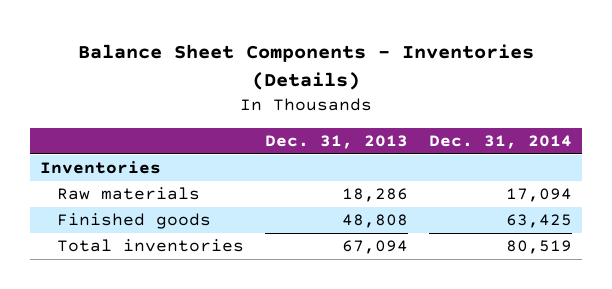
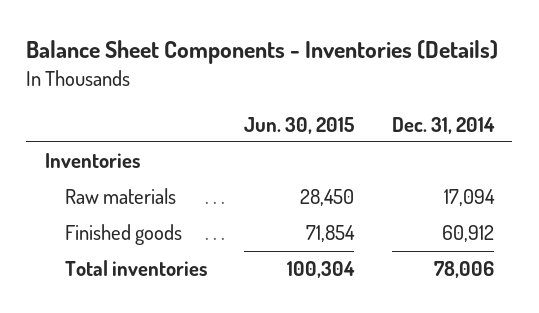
- | Dec. 31, 2013 | Dec. 31, 2014
+ | Jun. 30, 2015 | Dec. 31, 2014
- Finished goods | 48,808 | 63,425
- Total inventories | 67,094 | 80,519
+ Finished goods | 71,854 | 60,912
+ Total inventories | 100,304 | 78,006

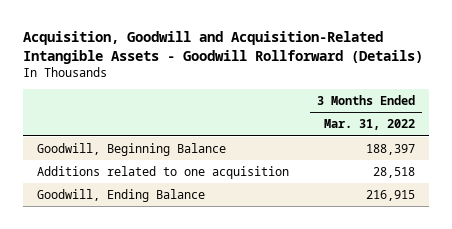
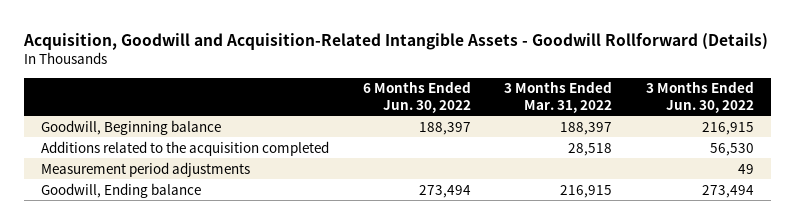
- | 3 Months Ended Mar. 31, 2022
+ | 6 Months Ended Jun. 30, 2022 | 3 Months Ended Mar. 31, 2022 | 3 Months Ended Jun. 30, 2022
- Goodwill, Beginning Balance | 188,397
- Additions related to one acquisition | 28,518
- Goodwill, Ending Balance | 216,915
+ Goodwill, Beginning balance | 188,397 | 188,397 | 216,915
+ Additions related to the acquisition completed | | 28,518 | 56,530
+ Measurement period adjustments | | | 49
+ Goodwill, Ending balance | 273,494 | 216,915 | 273,494

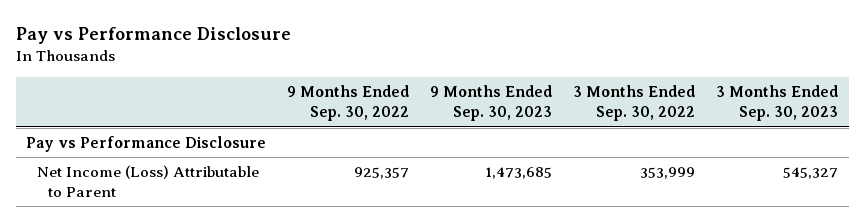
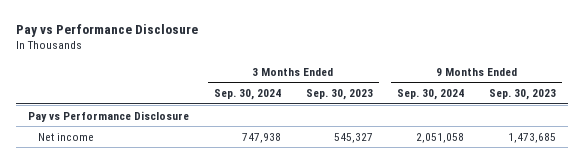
- | 9 Months Ended Sep. 30, 2022 | 9 Months Ended Sep. 30, 2023 | 3 Months Ended Sep. 30, 2022 | 3 Months Ended Sep. 30, 2023
+ | 3 Months Ended Sep. 30, 2024 | 3 Months Ended Sep. 30, 2023 | 9 Months Ended Sep. 30, 2024 | 9 Months Ended Sep. 30, 2023
- Net Income (Loss) Attributable to Parent | 925,357 | 1,473,685 | 353,999 | 545,327
+ Net income | 747,938 | 545,327 | 2,051,058 | 1,473,685

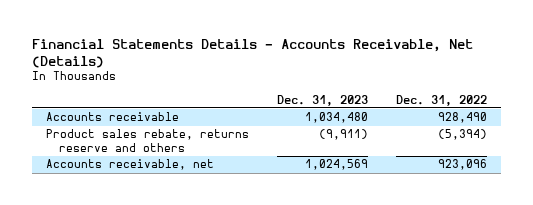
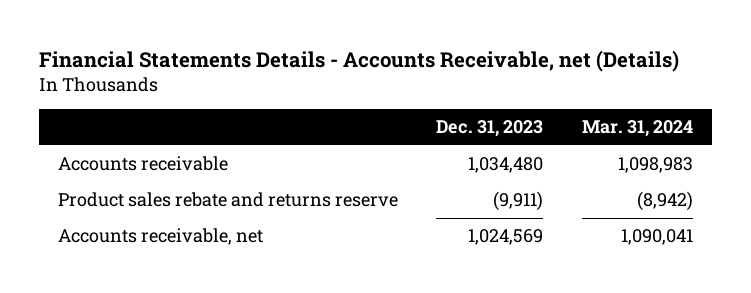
- Financial Statements Details - Accounts Receivable, Net (Details)
+ Financial Statements Details - Accounts Receivable, net (Details)
- | Dec. 31, 2023 | Dec. 31, 2022
+ | Dec. 31, 2023 | Mar. 31, 2024
- Product sales rebate, returns reserve and others | (9,911) | (5,394)
+ Product sales rebate and returns reserve | (9,911) | (8,942)

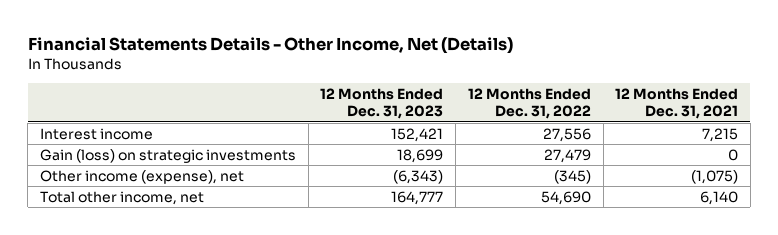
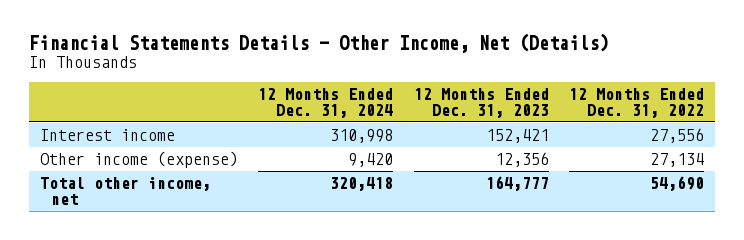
- | 12 Months Ended Dec. 31, 2023 | 12 Months Ended Dec. 31, 2022 | 12 Months Ended Dec. 31, 2021
+ | 12 Months Ended Dec. 31, 2024 | 12 Months Ended Dec. 31, 2023 | 12 Months Ended Dec. 31, 2022
- Gain (loss) on strategic investments | 18,699 | 27,479 | 0
- Other income (expense), net | (6,343) | (345) | (1,075)
+ Other income (expense) | 9,420 | 12,356 | 27,134

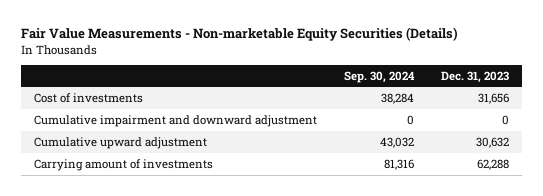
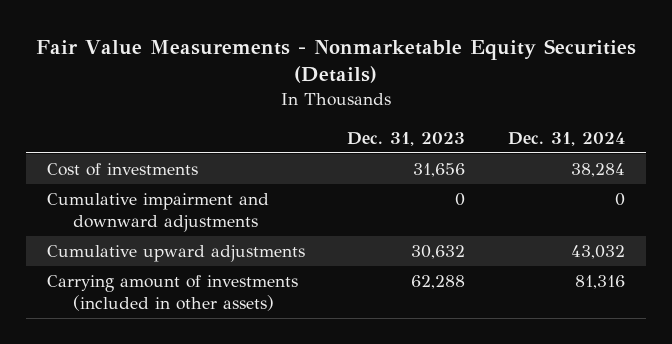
- Fair Value Measurements - Non-marketable Equity Securities (Details)
+ Fair Value Measurements - Nonmarketable Equity Securities (Details)
- | Sep. 30, 2024 | Dec. 31, 2023
+ | Dec. 31, 2023 | Dec. 31, 2024
- Cumulative impairment and downward adjustment | 0 | 0
- Cumulative upward adjustment | 43,032 | 30,632
- Carrying amount of investments | 81,316 | 62,288
+ Cumulative impairment and downward adjustments | 0 | 0
+ Cumulative upward adjustments | 30,632 | 43,032
+ Carrying amount of investments (included in other assets) | 62,288 | 81,316

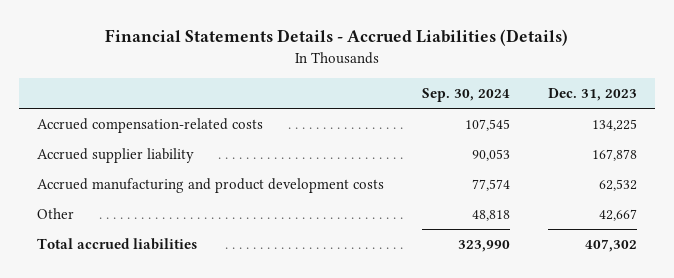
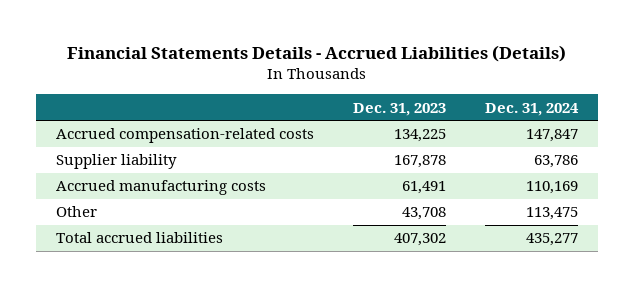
- | Sep. 30, 2024 | Dec. 31, 2023
+ | Dec. 31, 2023 | Dec. 31, 2024
- Accrued supplier liability | 90,053 | 167,878
- Accrued manufacturing and product development costs | 77,574 | 62,532
- Other | 48,818 | 42,667
+ Supplier liability | 167,878 | 63,786
+ Accrued manufacturing costs | 61,491 | 110,169
+ Other | 43,708 | 113,475

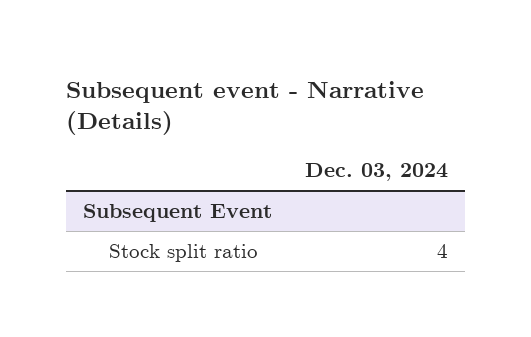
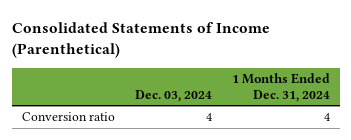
- Subsequent event - Narrative (Details)
+ Consolidated Statements of Income (Parenthetical)
- | Dec. 03, 2024
+ | Dec. 03, 2024 | 1 Months Ended Dec. 31, 2024
- Subsequent Event
- Stock split ratio | 4
+ Conversion ratio | 4 | 4

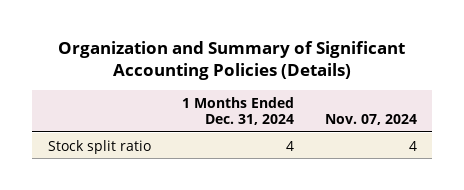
- Consolidated Statements of Income (Parenthetical)
+ Organization and Summary of Significant Accounting Policies (Details)
- | Dec. 03, 2024 | 1 Months Ended Dec. 31, 2024
+ | 1 Months Ended Dec. 31, 2024 | Nov. 07, 2024
- Conversion ratio | 4 | 4
+ Stock split ratio | 4 | 4

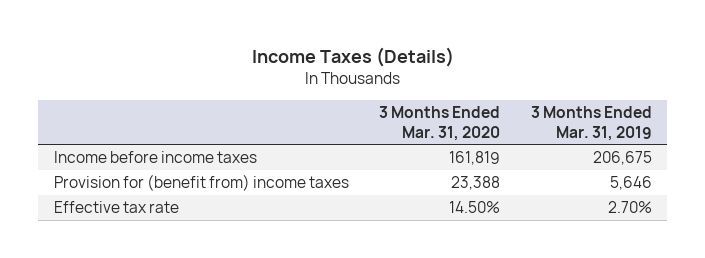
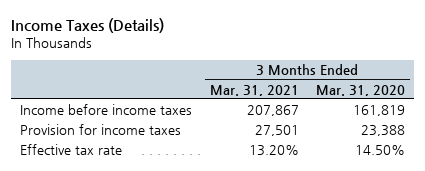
- | 3 Months Ended Mar. 31, 2020 | 3 Months Ended Mar. 31, 2019
+ | 3 Months Ended Mar. 31, 2021 | 3 Months Ended Mar. 31, 2020
- Provision for (benefit from) income taxes | 23,388 | 5,646
+ Provision for income taxes | 27,501 | 23,388

